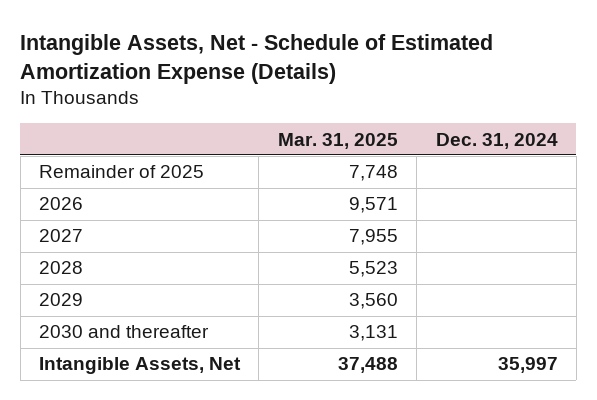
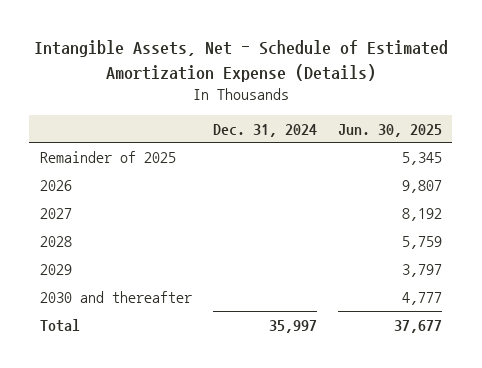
- | Mar. 31, 2025 | Dec. 31, 2024
+ | Dec. 31, 2024 | Jun. 30, 2025
- Intangible Assets, Net | 37,488 | 35,997
+ Total | 35,997 | 37,677

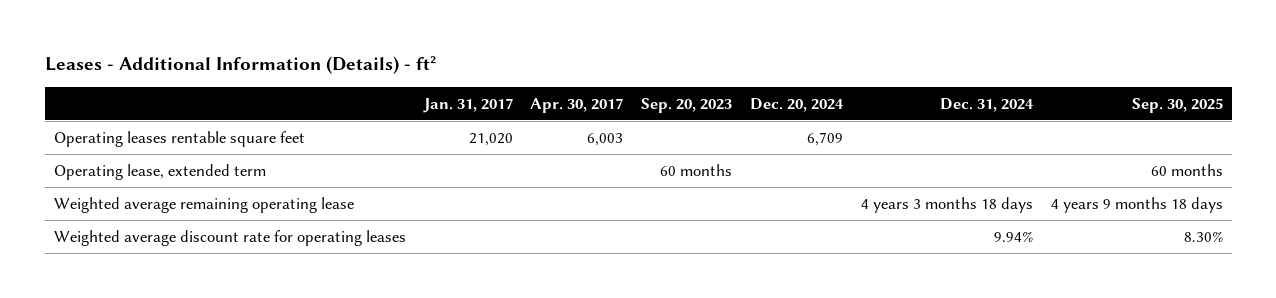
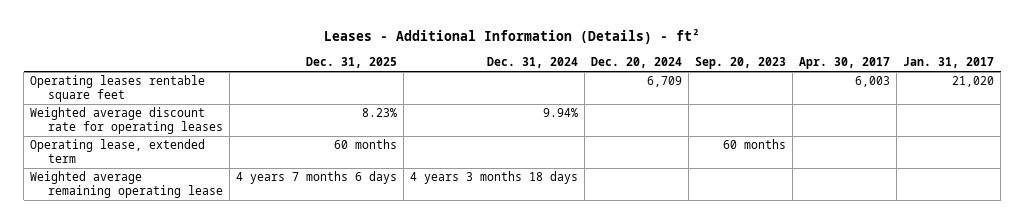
- | Jan. 31, 2017 | Apr. 30, 2017 | Sep. 20, 2023 | Dec. 20, 2024 | Dec. 31, 2024 | Sep. 30, 2025
+ | Dec. 31, 2025 | Dec. 31, 2024 | Dec. 20, 2024 | Sep. 20, 2023 | Apr. 30, 2017 | Jan. 31, 2017
moved up: Weighted average discount rate for operating leases | 8.23% | 9.94% | | | |

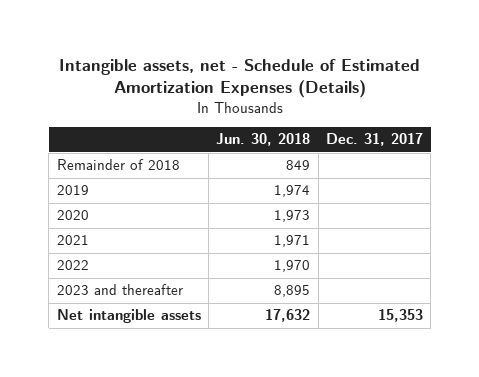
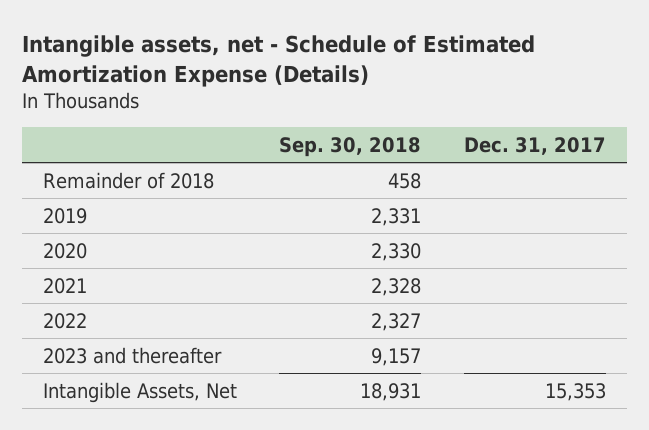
- Intangible assets, net - Schedule of Estimated Amortization Expenses (Details)
+ Intangible assets, net - Schedule of Estimated Amortization Expense (Details)
- | Jun. 30, 2018 | Dec. 31, 2017
+ | Sep. 30, 2018 | Dec. 31, 2017
- Net intangible assets | 17,632 | 15,353
+ Intangible Assets, Net | 18,931 | 15,353

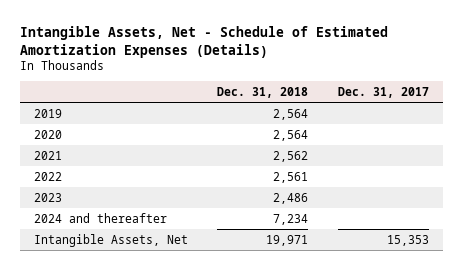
- Intangible assets, net - Schedule of Estimated Amortization Expense (Details)
+ Intangible Assets, Net - Schedule of Estimated Amortization Expenses (Details)
- | Sep. 30, 2018 | Dec. 31, 2017
+ | Dec. 31, 2018 | Dec. 31, 2017
- Remainder of 2018 | 458 |
- 2023 and thereafter | 9,157 |
+ 2023 | 2,486 |
+ 2024 and thereafter | 7,234 |

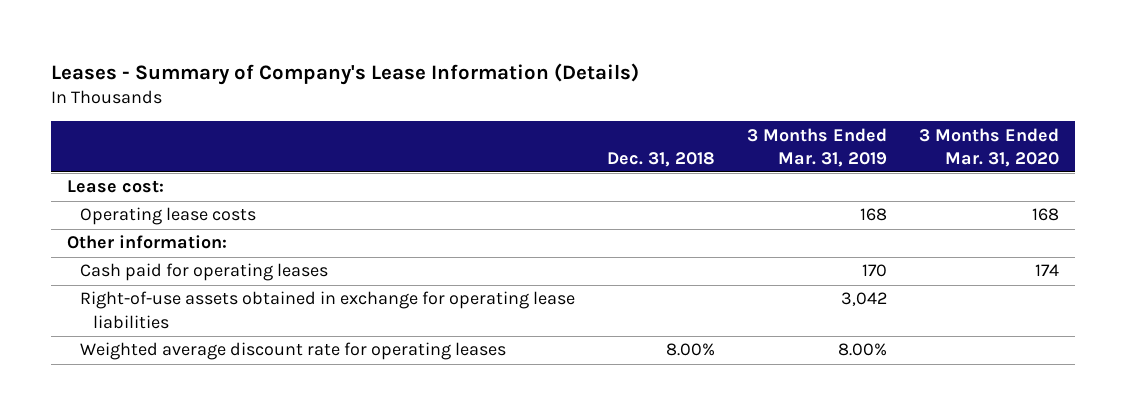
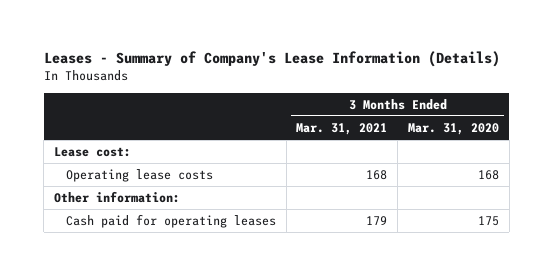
- | Dec. 31, 2018 | 3 Months Ended Mar. 31, 2019 | 3 Months Ended Mar. 31, 2020
+ | 3 Months Ended Mar. 31, 2021 | 3 Months Ended Mar. 31, 2020
- Cash paid for operating leases | | 170 | 174
- Right-of-use assets obtained in exchange for operating lease liabilities | | 3,042 |
- Weighted average discount rate for operating leases | 8.00% | 8.00% |
+ Cash paid for operating leases | 179 | 175

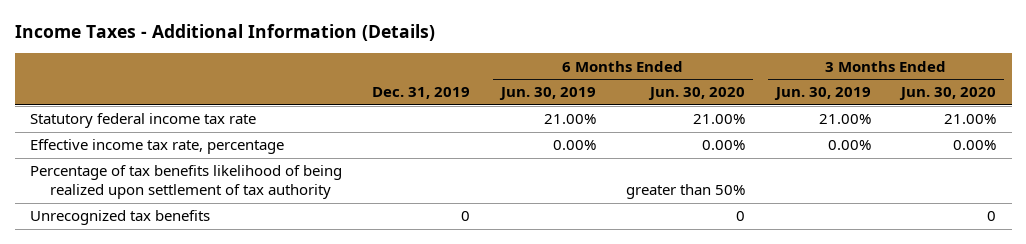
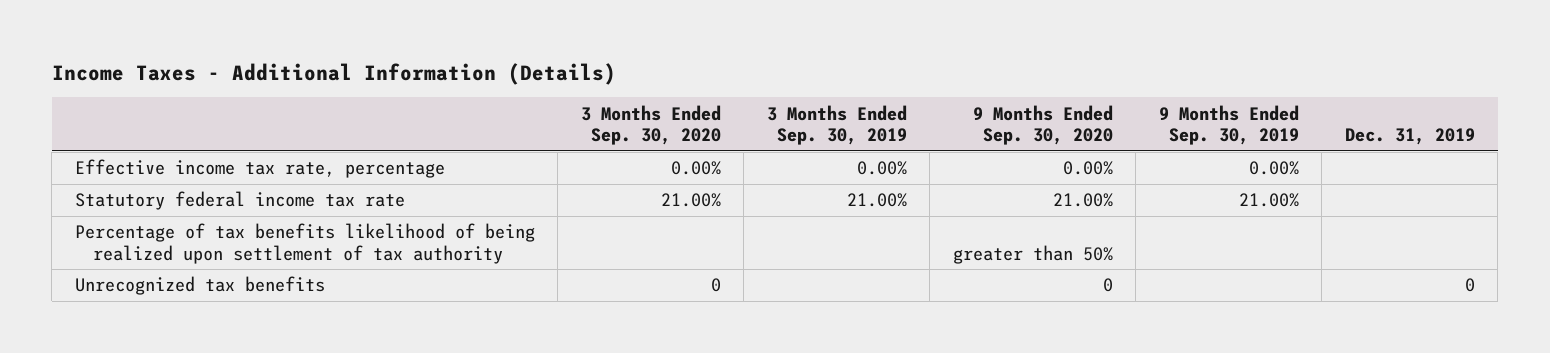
- | Dec. 31, 2019 | 6 Months Ended Jun. 30, 2019 | 6 Months Ended Jun. 30, 2020 | 3 Months Ended Jun. 30, 2019 | 3 Months Ended Jun. 30, 2020
+ | 3 Months Ended Sep. 30, 2020 | 3 Months Ended Sep. 30, 2019 | 9 Months Ended Sep. 30, 2020 | 9 Months Ended Sep. 30, 2019 | Dec. 31, 2019
moved down: Statutory federal income tax rate | 21.00% | 21.00% | 21.00% | 21.00% |

